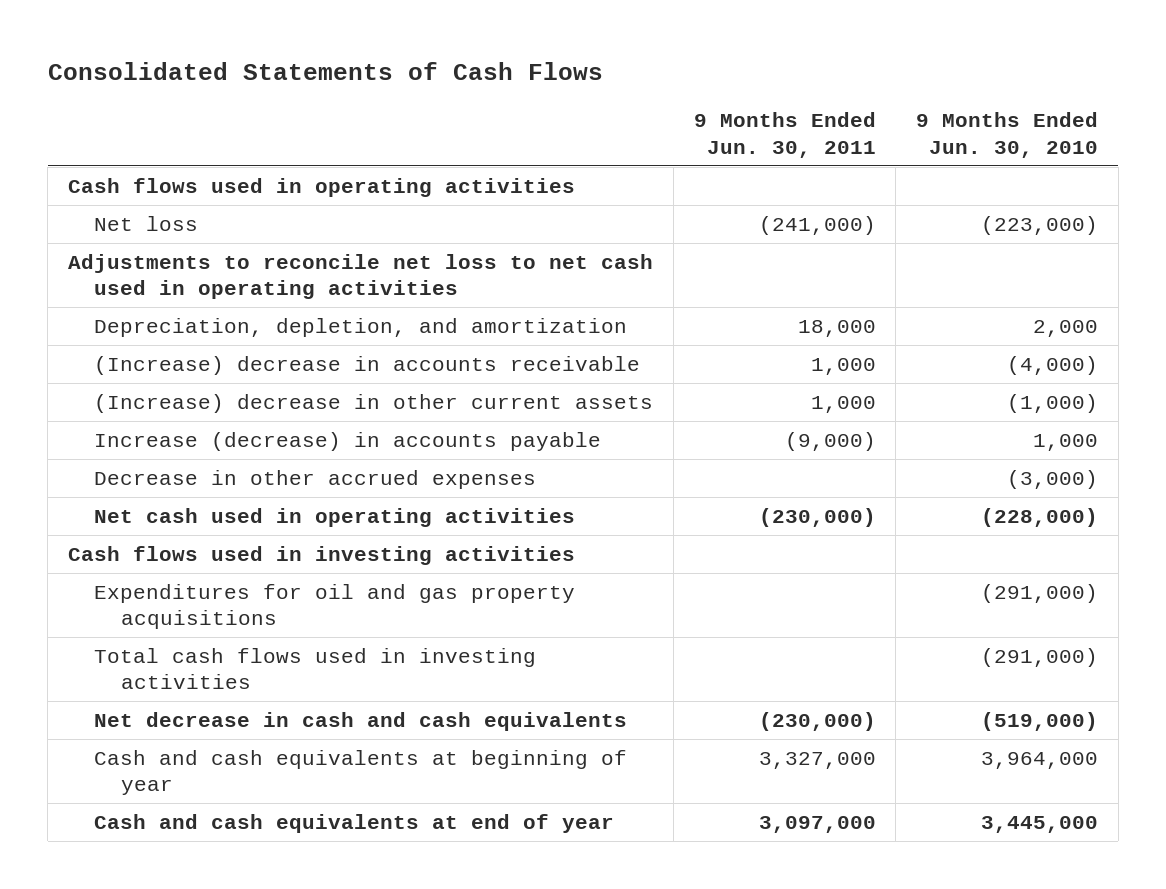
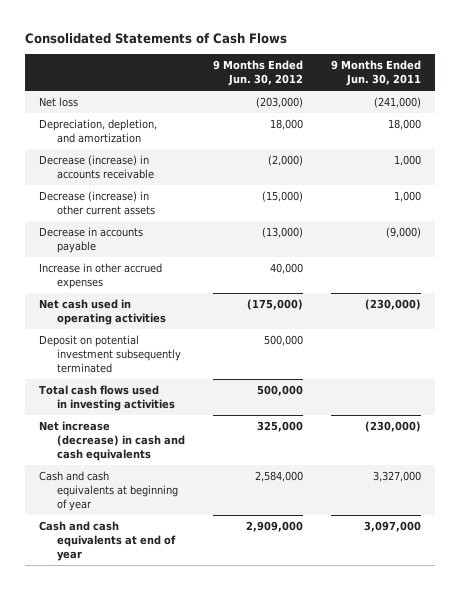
- | 9 Months Ended Jun. 30, 2011 | 9 Months Ended Jun. 30, 2010
+ | 9 Months Ended Jun. 30, 2012 | 9 Months Ended Jun. 30, 2011
- Cash flows used in operating activities
- Adjustments to reconcile net loss to net cash used in operating activities
- (Increase) decrease in accounts receivable | 1,000 | (4,000)
- (Increase) decrease in other current assets | 1,000 | (1,000)
- Increase (decrease) in accounts payable | (9,000) | 1,000
- Decrease in other accrued expenses | | (3,000)
+ Decrease (increase) in accounts receivable | (2,000) | 1,000
+ Decrease (increase) in other current assets | (15,000) | 1,000
+ Decrease in accounts payable | (13,000) | (9,000)
+ Increase in other accrued expenses | 40,000 |
- Cash flows used in investing activities
- Expenditures for oil and gas property acquisitions | | (291,000)
+ Deposit on potential investment subsequently terminated | 500,000 |
- Net decrease in cash and cash equivalents | (230,000) | (519,000)
+ Net increase (decrease) in cash and cash equivalents | 325,000 | (230,000)

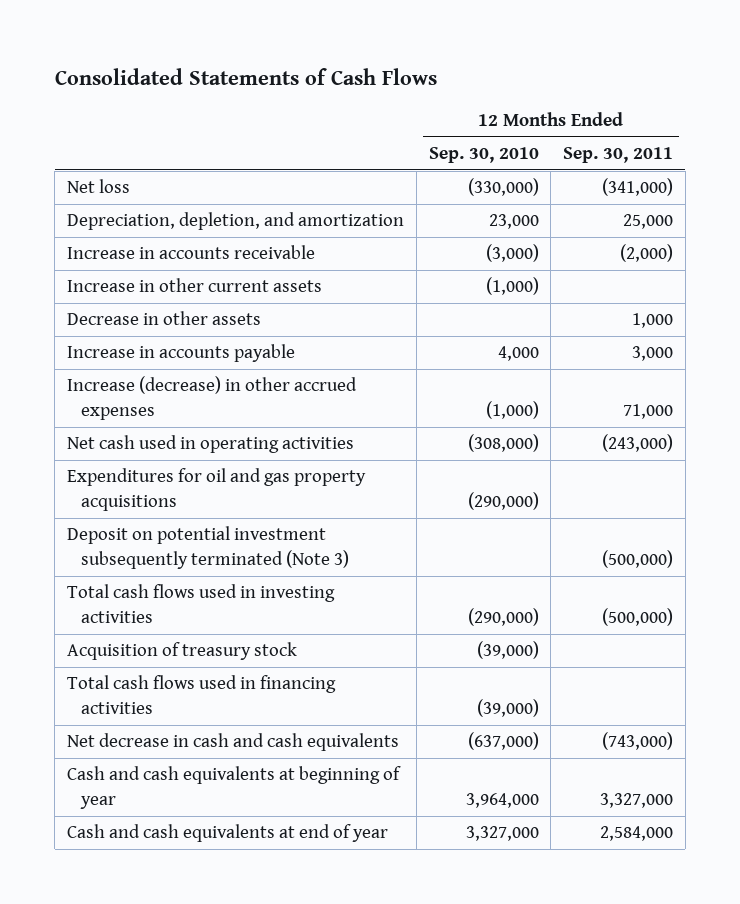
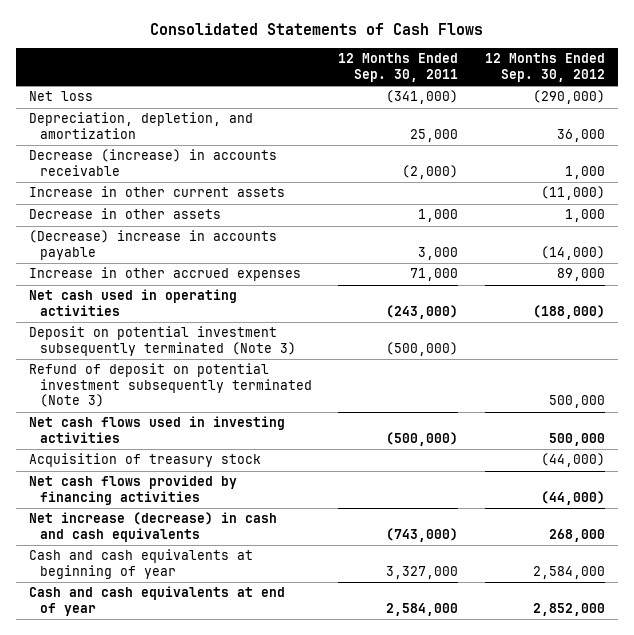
- | 12 Months Ended Sep. 30, 2010 | 12 Months Ended Sep. 30, 2011
+ | 12 Months Ended Sep. 30, 2011 | 12 Months Ended Sep. 30, 2012
- Increase in accounts receivable | (3,000) | (2,000)
+ Decrease (increase) in accounts receivable | (2,000) | 1,000
- Increase in accounts payable | 4,000 | 3,000
- Increase (decrease) in other accrued expenses | (1,000) | 71,000
+ (Decrease) increase in accounts payable | 3,000 | (14,000)
+ Increase in other accrued expenses | 71,000 | 89,000
- Expenditures for oil and gas property acquisitions | (290,000) |
- Total cash flows used in investing activities | (290,000) | (500,000)
+ Refund of deposit on potential investment subsequently terminated (Note 3) | | 500,000
+ Net cash flows used in investing activities | (500,000) | 500,000
- Total cash flows used in financing activities | (39,000) |
- Net decrease in cash and cash equivalents | (637,000) | (743,000)
+ Net cash flows provided by financing activities | | (44,000)
+ Net increase (decrease) in cash and cash equivalents | (743,000) | 268,000

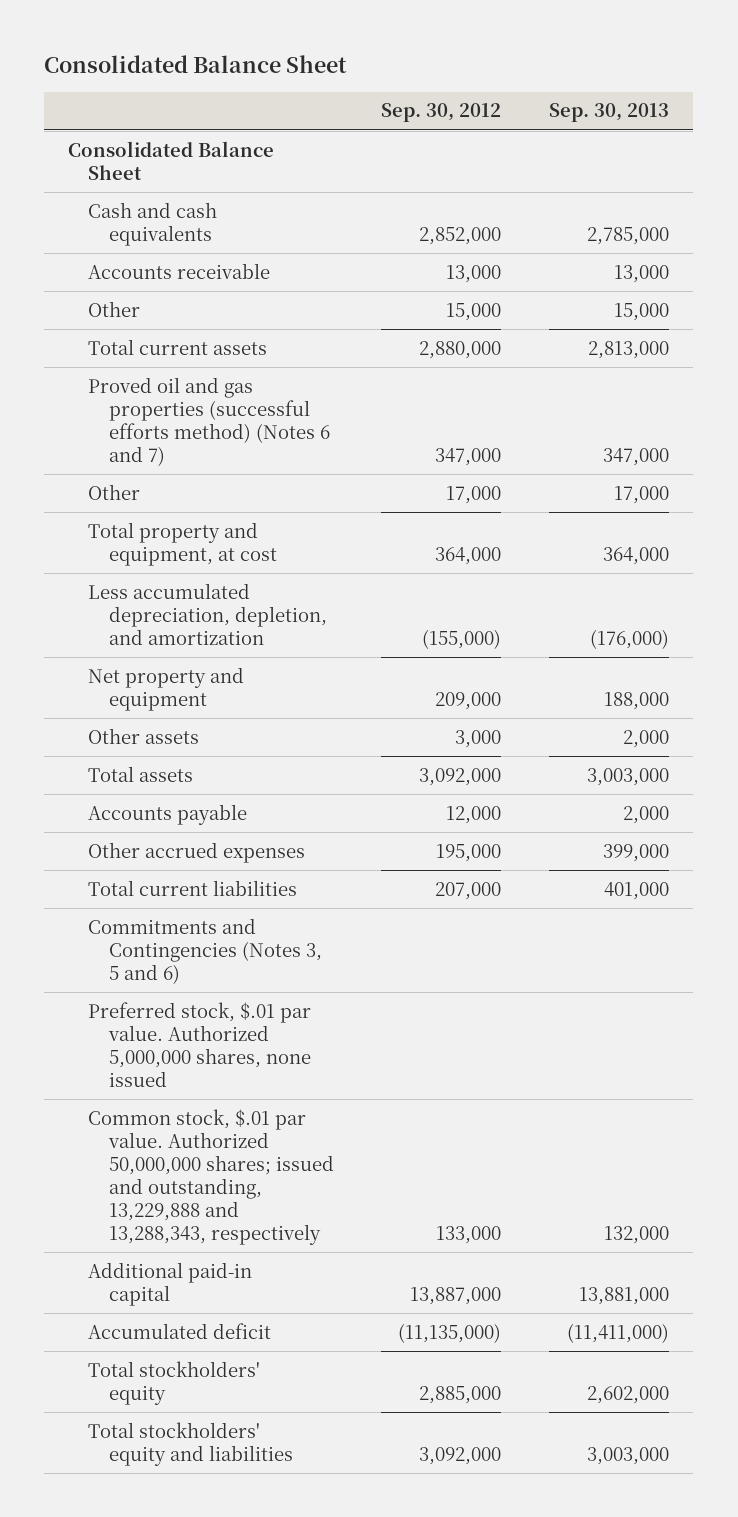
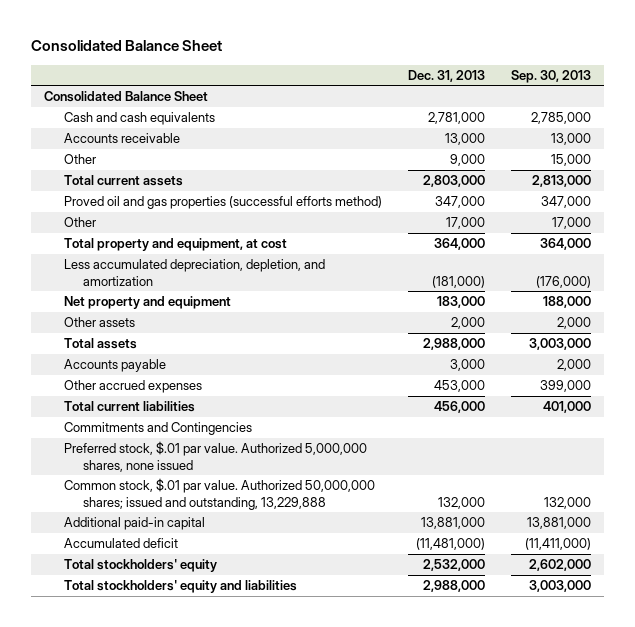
- | Sep. 30, 2012 | Sep. 30, 2013
+ | Dec. 31, 2013 | Sep. 30, 2013
- Proved oil and gas properties (successful efforts method) (Notes 6 and 7) | 347,000 | 347,000
+ Proved oil and gas properties (successful efforts method) | 347,000 | 347,000
- Commitments and Contingencies (Notes 3, 5 and 6)
+ Commitments and Contingencies
- Common stock, $.01 par value. Authorized 50,000,000 shares; issued and outstanding, 13,229,888 and 13,288,343, respectively | 133,000 | 132,000
+ Common stock, $.01 par value. Authorized 50,000,000 shares; issued and outstanding, 13,229,888 | 132,000 | 132,000

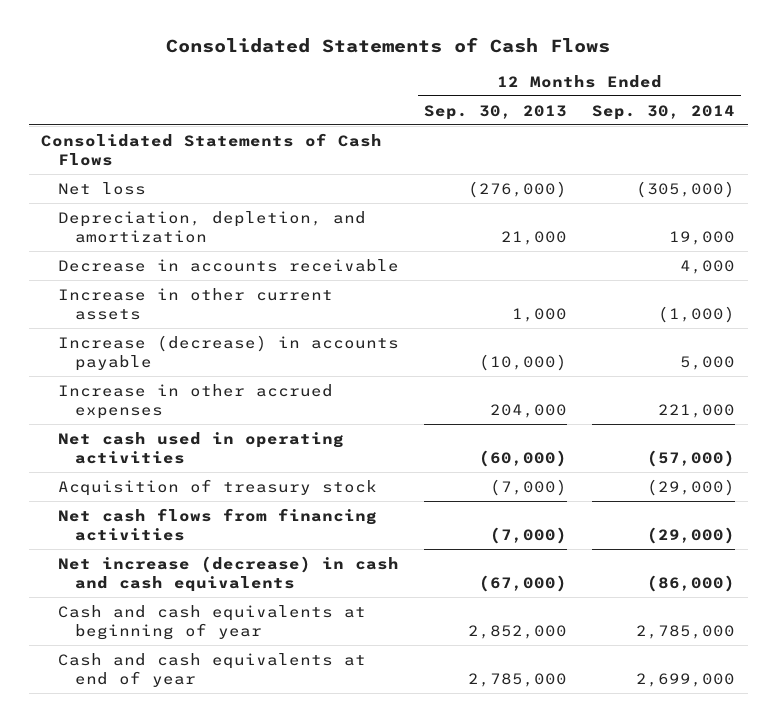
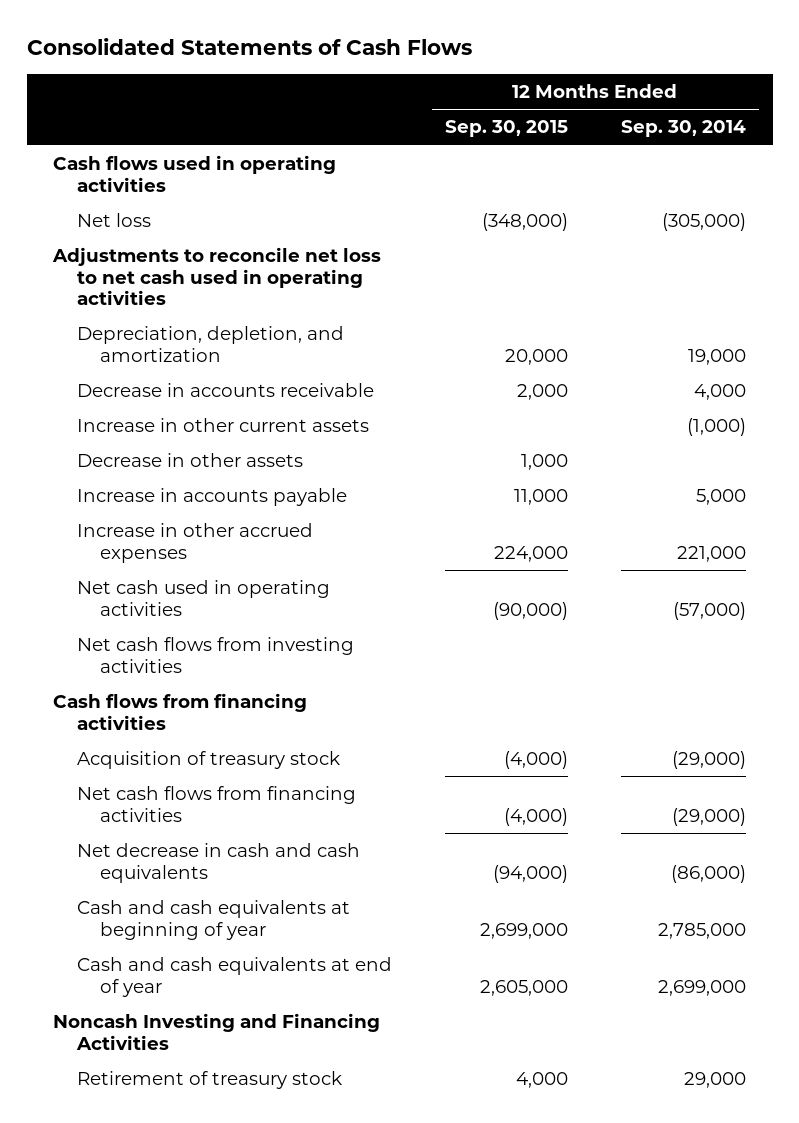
- | 12 Months Ended Sep. 30, 2013 | 12 Months Ended Sep. 30, 2014
+ | 12 Months Ended Sep. 30, 2015 | 12 Months Ended Sep. 30, 2014
- Consolidated Statements of Cash Flows
+ Cash flows used in operating activities
+ Adjustments to reconcile net loss to net cash used in operating activities
- Increase (decrease) in accounts payable | (10,000) | 5,000
+ Decrease in other assets | 1,000 |
+ Increase in accounts payable | 11,000 | 5,000
+ Net cash flows from investing activities
+ Cash flows from financing activities
- Net increase (decrease) in cash and cash equivalents | (67,000) | (86,000)
+ Net decrease in cash and cash equivalents | (94,000) | (86,000)
+ Noncash Investing and Financing Activities
+ Retirement of treasury stock | 4,000 | 29,000

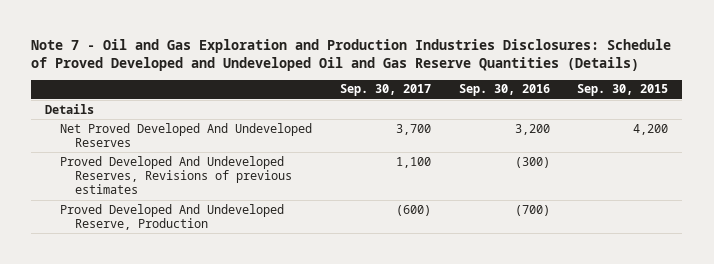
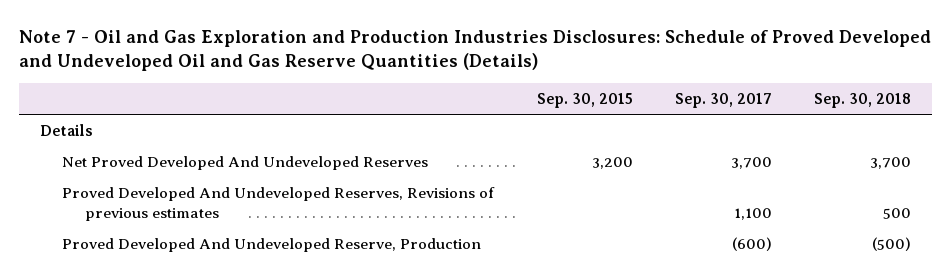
- | Sep. 30, 2017 | Sep. 30, 2016 | Sep. 30, 2015
+ | Sep. 30, 2015 | Sep. 30, 2017 | Sep. 30, 2018
- Net Proved Developed And Undeveloped Reserves | 3,700 | 3,200 | 4,200
+ Net Proved Developed And Undeveloped Reserves | 3,200 | 3,700 | 3,700

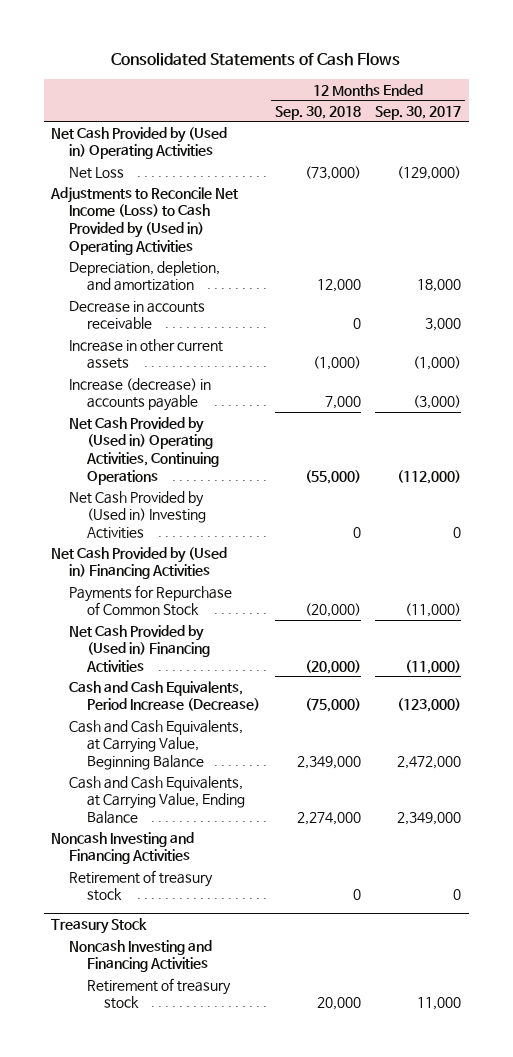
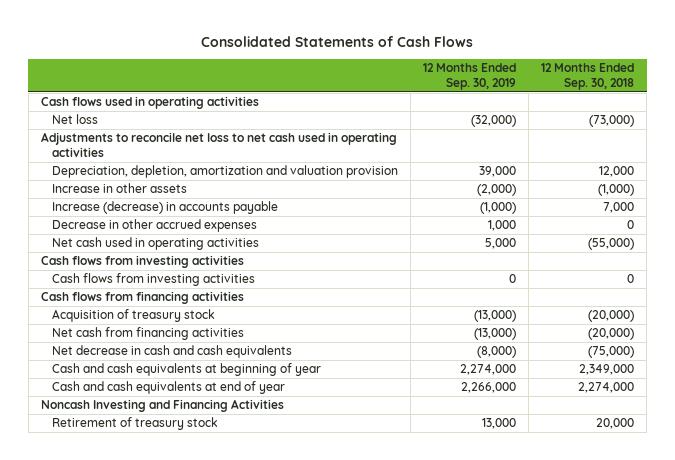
- | 12 Months Ended Sep. 30, 2018 | 12 Months Ended Sep. 30, 2017
+ | 12 Months Ended Sep. 30, 2019 | 12 Months Ended Sep. 30, 2018
- Net Cash Provided by (Used in) Operating Activities
- Net Loss | (73,000) | (129,000)
- Adjustments to Reconcile Net Income (Loss) to Cash Provided by (Used in) Operating Activities
- Depreciation, depletion, and amortization | 12,000 | 18,000
- Decrease in accounts receivable | 0 | 3,000
- Increase in other current assets | (1,000) | (1,000)
+ Cash flows used in operating activities
+ Net loss | (32,000) | (73,000)
+ Adjustments to reconcile net loss to net cash used in operating activities
+ Depreciation, depletion, amortization and valuation provision | 39,000 | 12,000
+ Increase in other assets | (2,000) | (1,000)
- Net Cash Provided by (Used in) Operating Activities, Continuing Operations | (55,000) | (112,000)
- Net Cash Provided by (Used in) Investing Activities | 0 | 0
- Net Cash Provided by (Used in) Financing Activities
- Payments for Repurchase of Common Stock | (20,000) | (11,000)
- Net Cash Provided by (Used in) Financing Activities | (20,000) | (11,000)
- Cash and Cash Equivalents, Period Increase (Decrease) | (75,000) | (123,000)
- Cash and Cash Equivalents, at Carrying Value, Beginning Balance | 2,349,000 | 2,472,000
- Cash and Cash Equivalents, at Carrying Value, Ending Balance | 2,274,000 | 2,349,000
- Noncash Investing and Financing Activities
- Retirement of treasury stock | 0 | 0
- Treasury Stock
+ Decrease in other accrued expenses | 1,000 | 0
+ Net cash used in operating activities | 5,000 | (55,000)
+ Cash flows from investing activities
+ Cash flows from investing activities | 0 | 0
+ Cash flows from financing activities
+ Acquisition of treasury stock | (13,000) | (20,000)
+ Net cash from financing activities | (13,000) | (20,000)
+ Net decrease in cash and cash equivalents | (8,000) | (75,000)
+ Cash and cash equivalents at beginning of year | 2,274,000 | 2,349,000
+ Cash and cash equivalents at end of year | 2,266,000 | 2,274,000

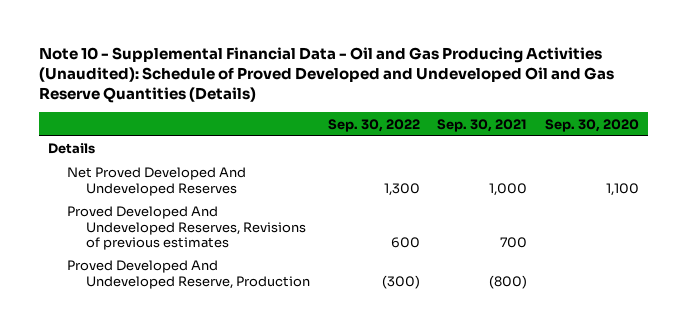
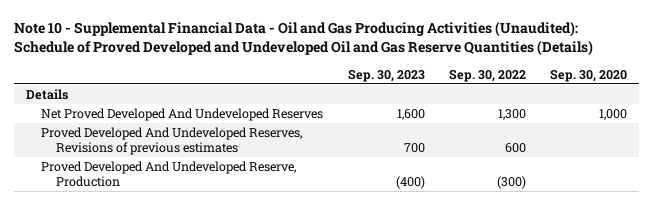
- | Sep. 30, 2022 | Sep. 30, 2021 | Sep. 30, 2020
+ | Sep. 30, 2023 | Sep. 30, 2022 | Sep. 30, 2020
- Net Proved Developed And Undeveloped Reserves | 1,300 | 1,000 | 1,100
+ Net Proved Developed And Undeveloped Reserves | 1,600 | 1,300 | 1,000

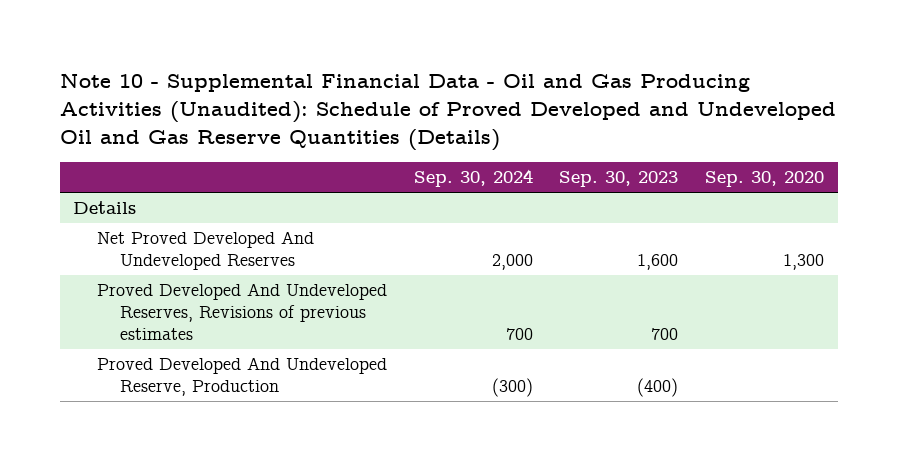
- | Sep. 30, 2023 | Sep. 30, 2022 | Sep. 30, 2020
+ | Sep. 30, 2024 | Sep. 30, 2023 | Sep. 30, 2020
- Net Proved Developed And Undeveloped Reserves | 1,600 | 1,300 | 1,000
+ Net Proved Developed And Undeveloped Reserves | 2,000 | 1,600 | 1,300

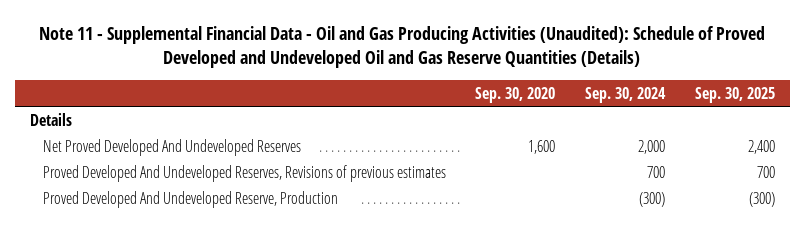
- Note 10 - Supplemental Financial Data - Oil and Gas Producing Activities (Unaudited): Schedule of Proved Developed and Undeveloped Oil and Gas Reserve Quantities (Details)
+ Note 11 - Supplemental Financial Data - Oil and Gas Producing Activities (Unaudited): Schedule of Proved Developed and Undeveloped Oil and Gas Reserve Quantities (Details)
- | Sep. 30, 2024 | Sep. 30, 2023 | Sep. 30, 2020
+ | Sep. 30, 2020 | Sep. 30, 2024 | Sep. 30, 2025
- Net Proved Developed And Undeveloped Reserves | 2,000 | 1,600 | 1,300
+ Net Proved Developed And Undeveloped Reserves | 1,600 | 2,000 | 2,400

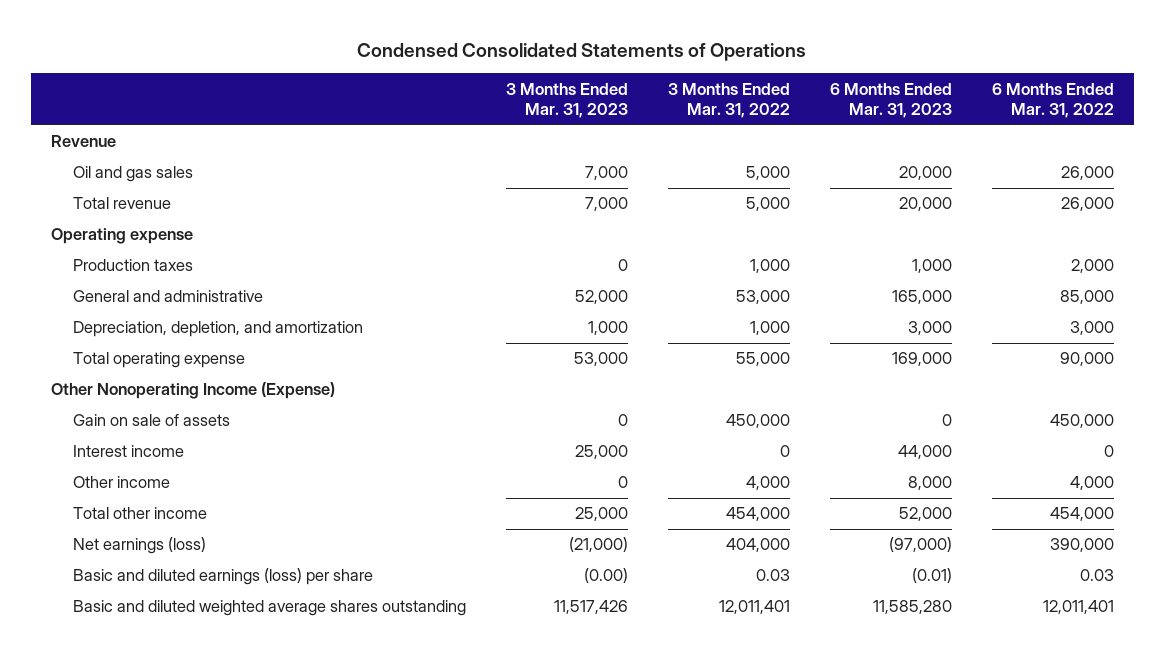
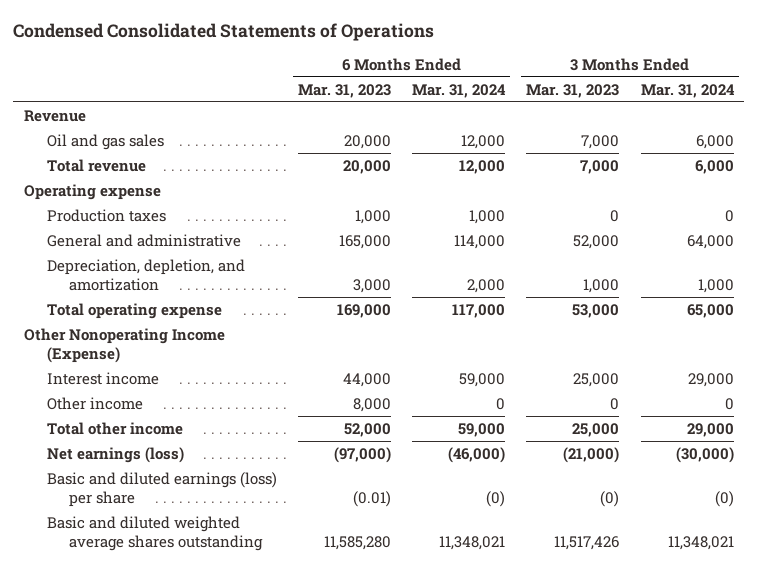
- | 3 Months Ended Mar. 31, 2023 | 3 Months Ended Mar. 31, 2022 | 6 Months Ended Mar. 31, 2023 | 6 Months Ended Mar. 31, 2022
+ | 6 Months Ended Mar. 31, 2023 | 6 Months Ended Mar. 31, 2024 | 3 Months Ended Mar. 31, 2023 | 3 Months Ended Mar. 31, 2024
- Gain on sale of assets | 0 | 450,000 | 0 | 450,000
- Basic and diluted earnings (loss) per share | (0.00) | 0.03 | (0.01) | 0.03
+ Basic and diluted earnings (loss) per share | (0.01) | (0) | (0) | (0)

